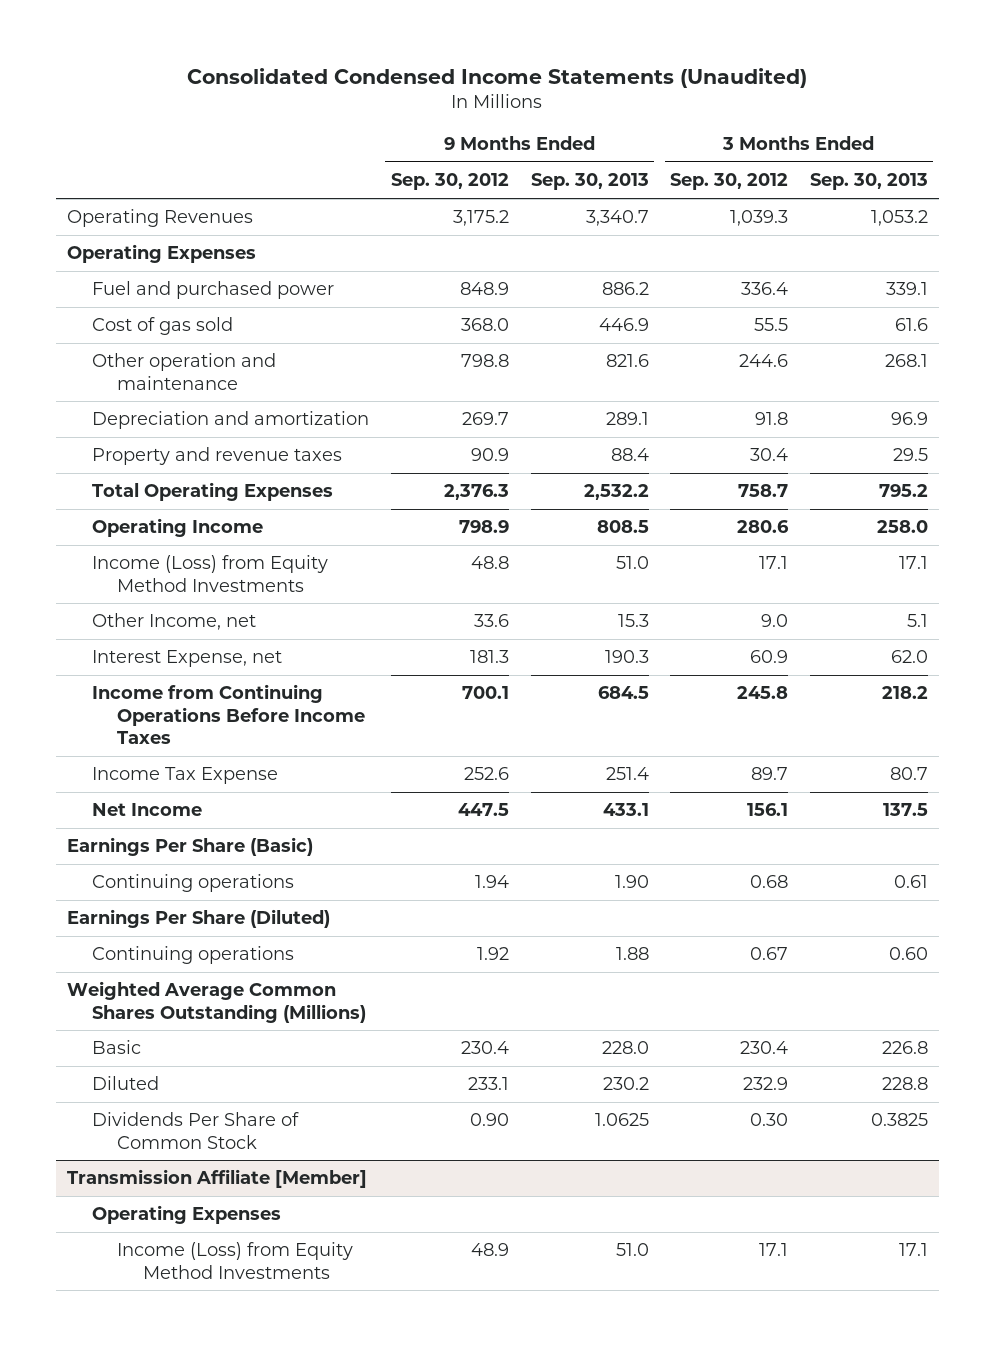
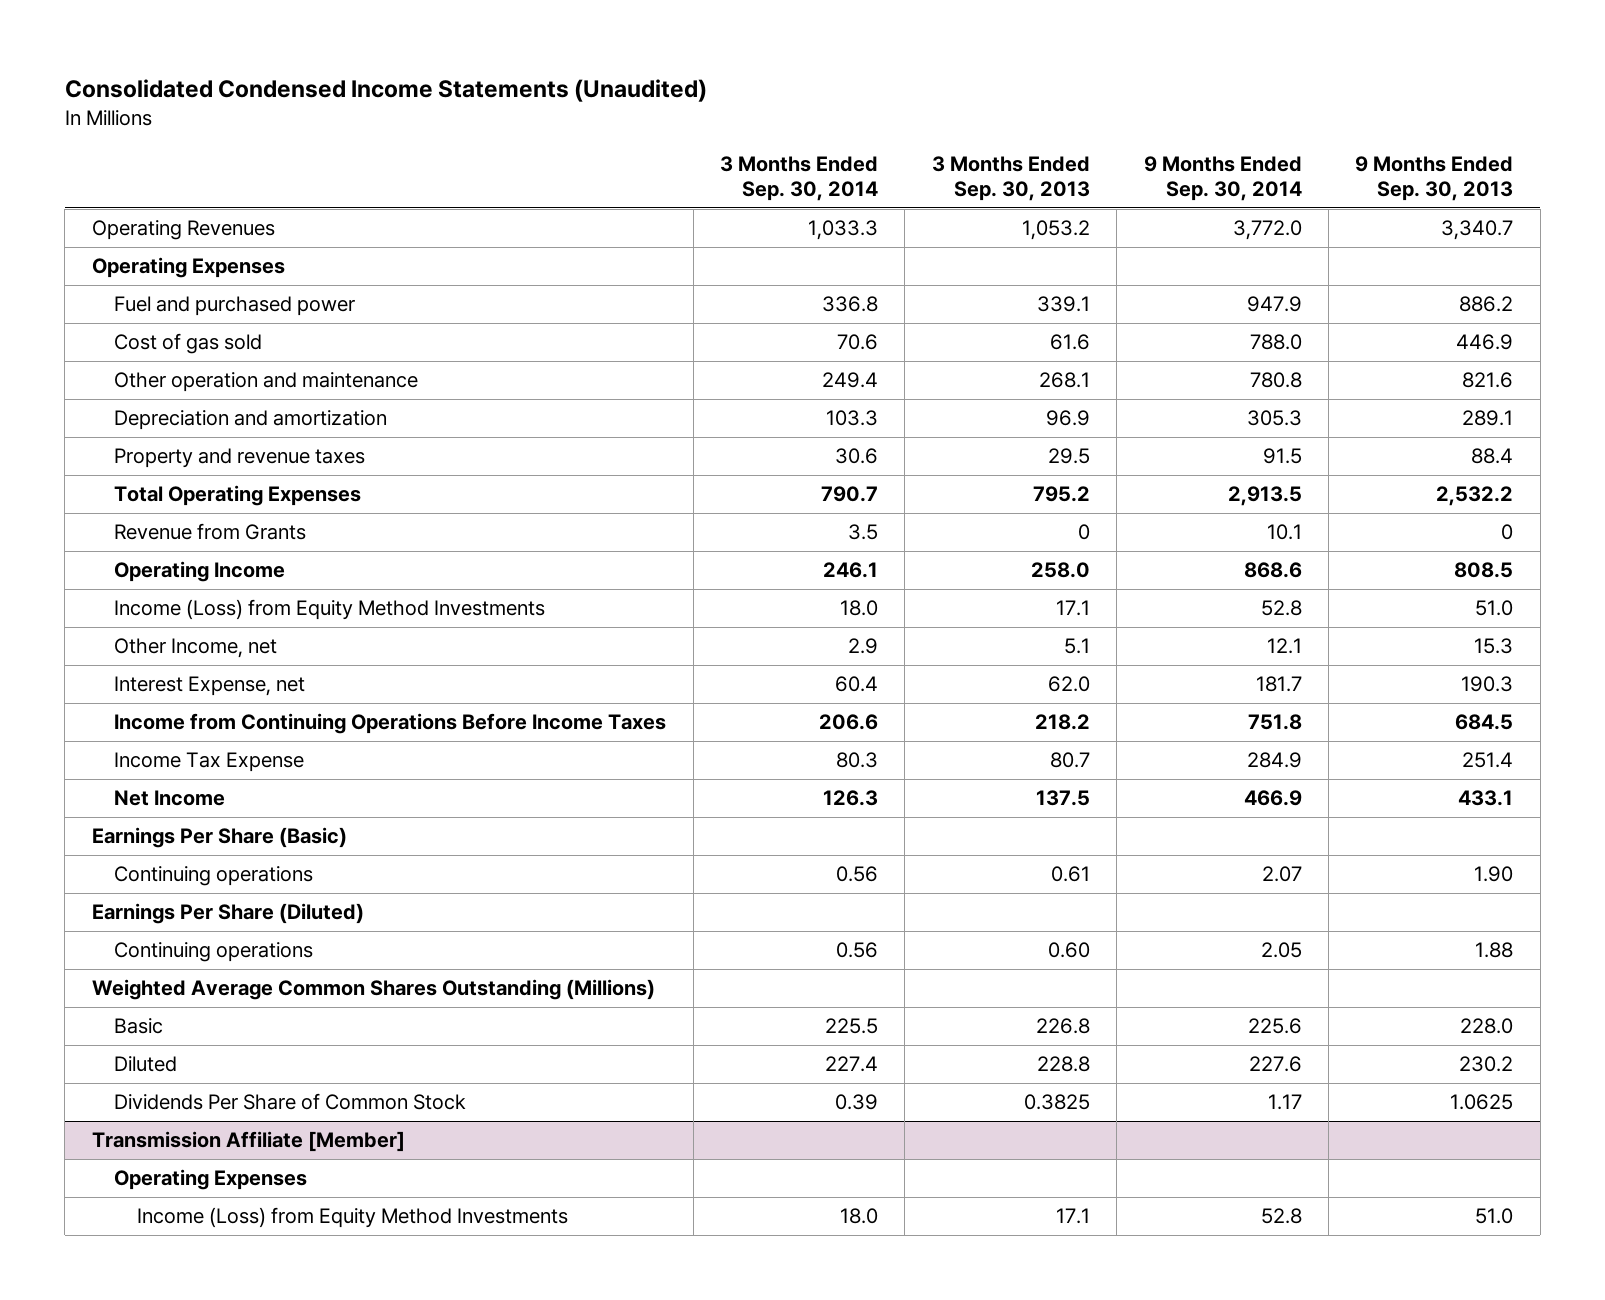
- | 9 Months Ended Sep. 30, 2012 | 9 Months Ended Sep. 30, 2013 | 3 Months Ended Sep. 30, 2012 | 3 Months Ended Sep. 30, 2013
+ | 3 Months Ended Sep. 30, 2014 | 3 Months Ended Sep. 30, 2013 | 9 Months Ended Sep. 30, 2014 | 9 Months Ended Sep. 30, 2013
+ Revenue from Grants | 3.5 | 0 | 10.1 | 0

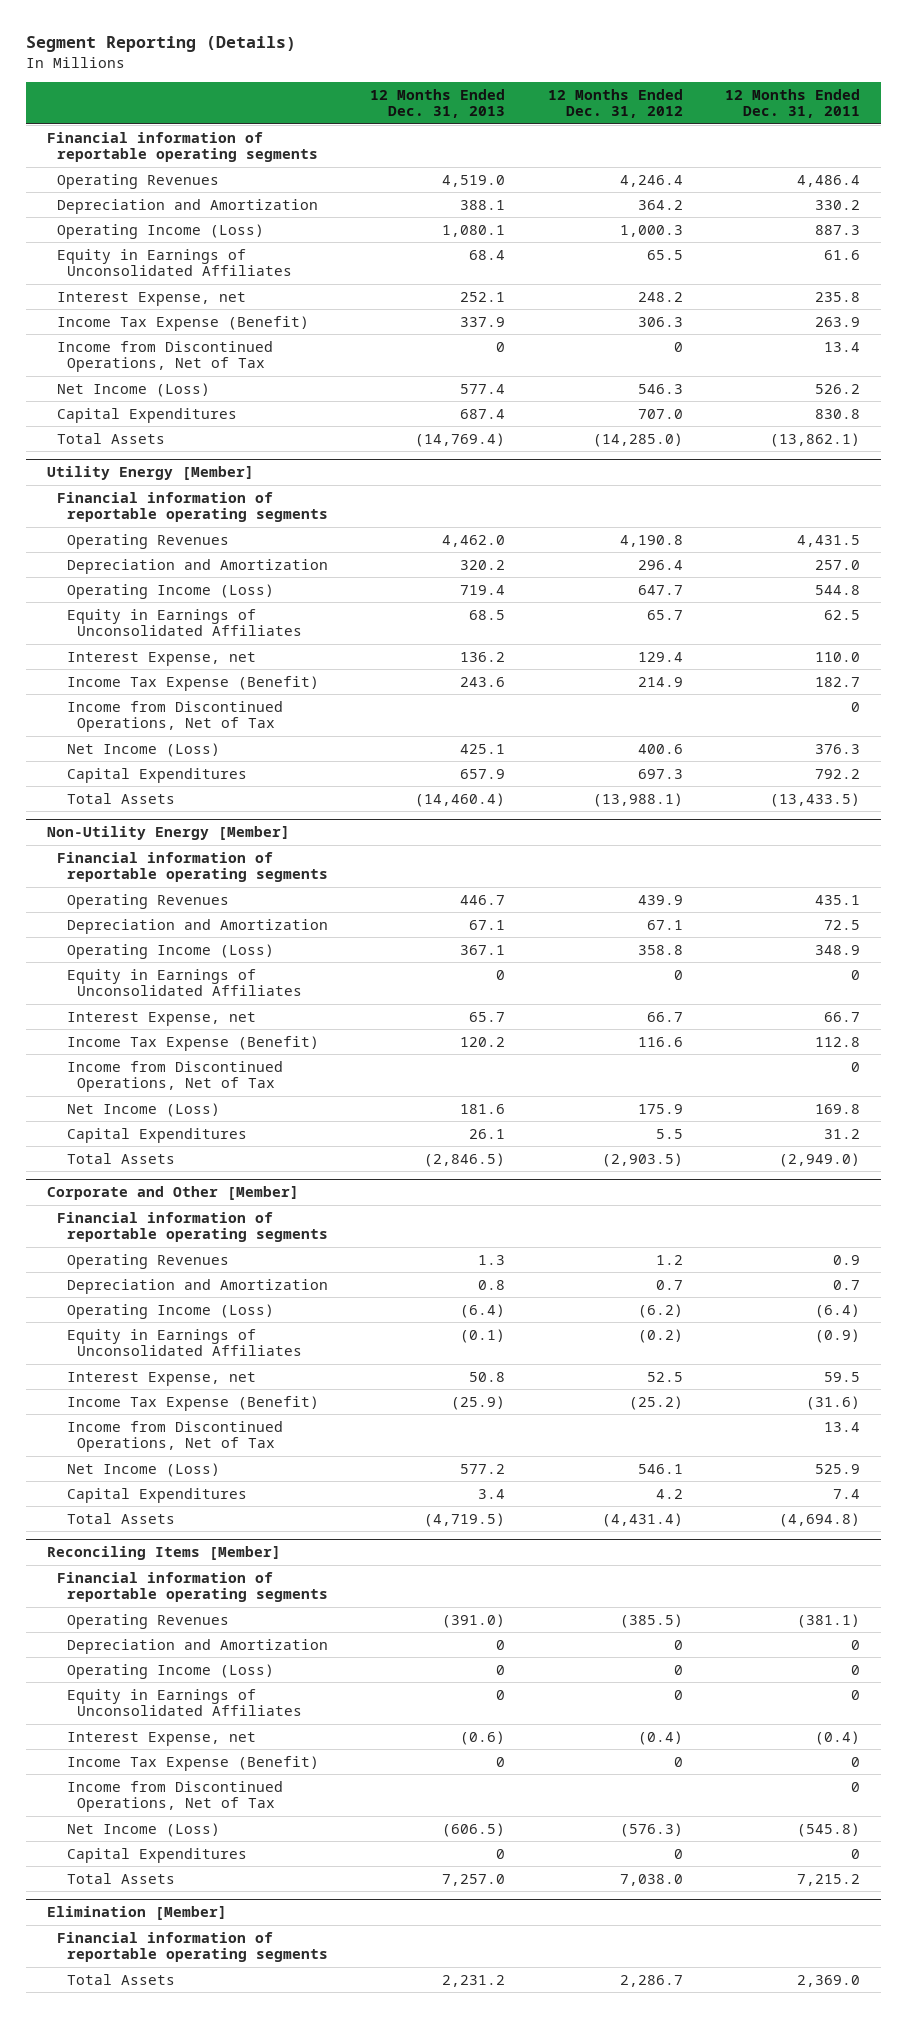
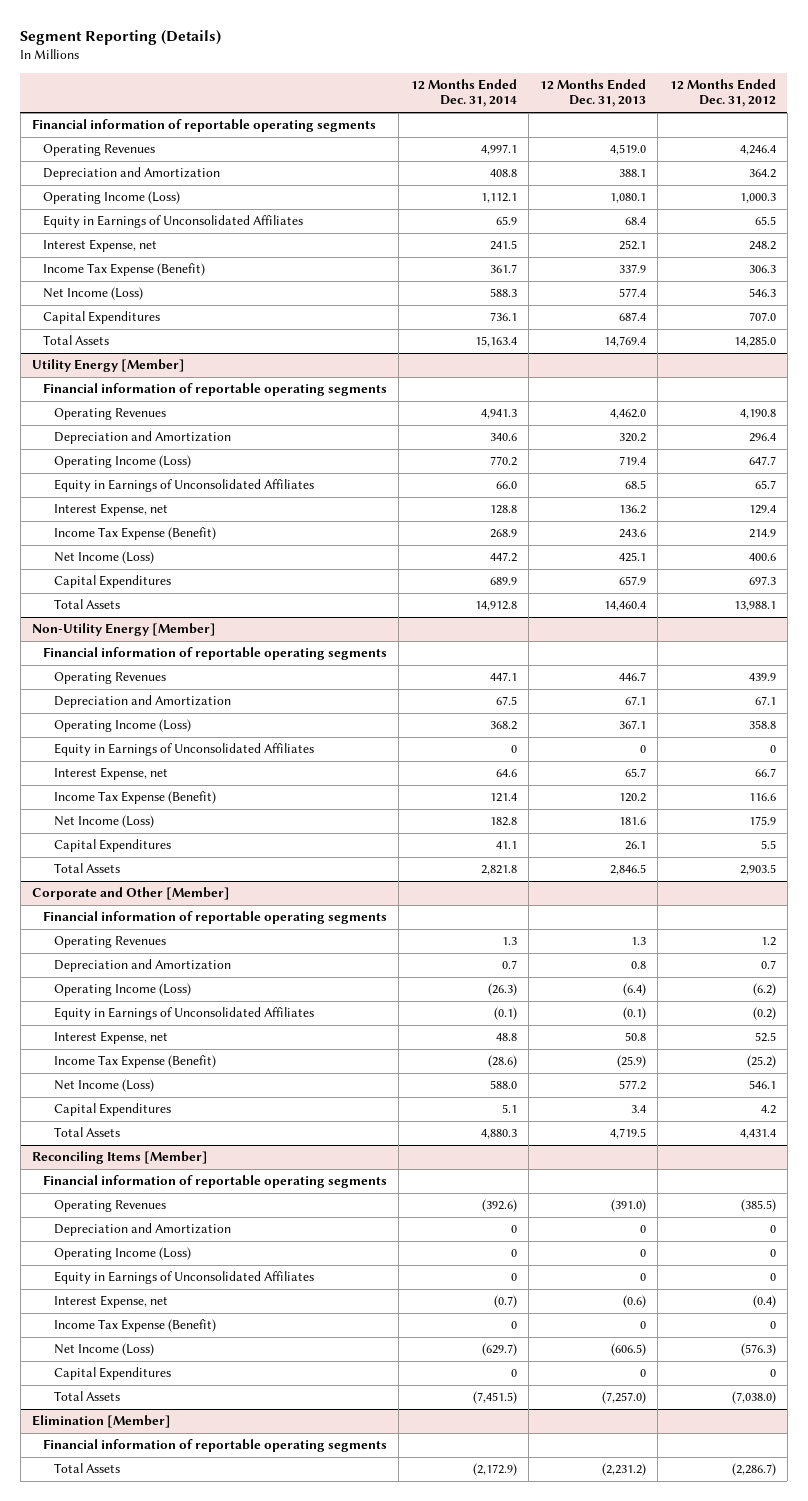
- | 12 Months Ended Dec. 31, 2013 | 12 Months Ended Dec. 31, 2012 | 12 Months Ended Dec. 31, 2011
+ | 12 Months Ended Dec. 31, 2014 | 12 Months Ended Dec. 31, 2013 | 12 Months Ended Dec. 31, 2012
- Income from Discontinued Operations, Net of Tax | 0 | 0 | 13.4
- Total Assets | (14,769.4) | (14,285.0) | (13,862.1)
+ Total Assets | 15,163.4 | 14,769.4 | 14,285.0
@ Utility Energy [Member]
- Income from Discontinued Operations, Net of Tax | | | 0
- Total Assets | (14,460.4) | (13,988.1) | (13,433.5)
+ Total Assets | 14,912.8 | 14,460.4 | 13,988.1
@ Non-Utility Energy [Member]
- Income from Discontinued Operations, Net of Tax | | | 0
- Total Assets | (2,846.5) | (2,903.5) | (2,949.0)
+ Total Assets | 2,821.8 | 2,846.5 | 2,903.5
@ Corporate and Other [Member]
- Income from Discontinued Operations, Net of Tax | | | 13.4
- Total Assets | (4,719.5) | (4,431.4) | (4,694.8)
+ Total Assets | 4,880.3 | 4,719.5 | 4,431.4
@ Reconciling Items [Member]
- Income from Discontinued Operations, Net of Tax | | | 0
- Total Assets | 7,257.0 | 7,038.0 | 7,215.2
+ Total Assets | (7,451.5) | (7,257.0) | (7,038.0)
@ Elimination [Member]
- Total Assets | 2,231.2 | 2,286.7 | 2,369.0
+ Total Assets | (2,172.9) | (2,231.2) | (2,286.7)

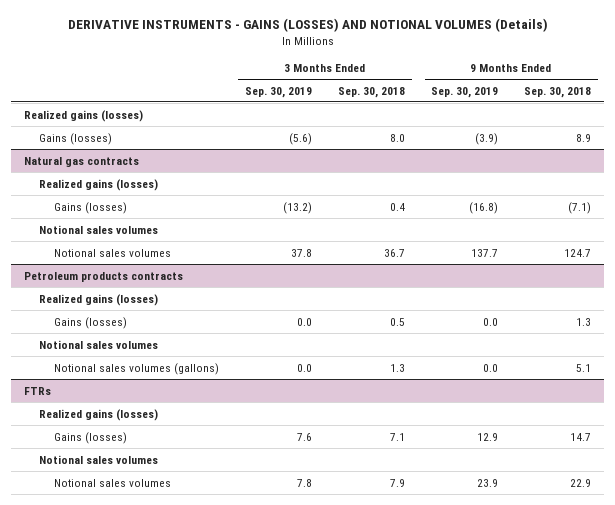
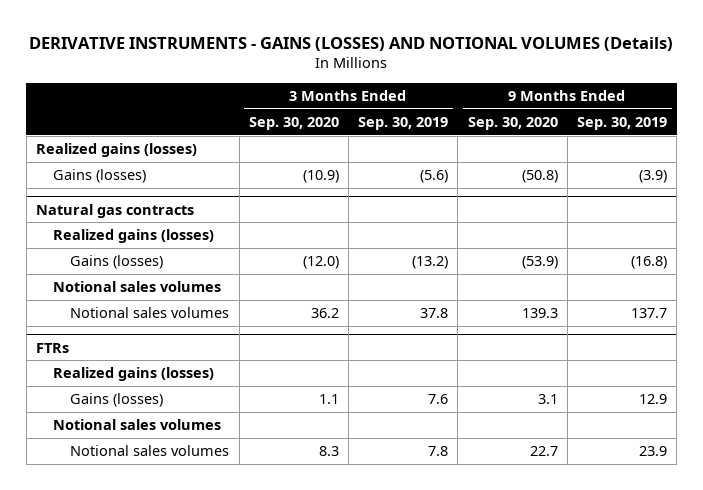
- | 3 Months Ended Sep. 30, 2019 | 3 Months Ended Sep. 30, 2018 | 9 Months Ended Sep. 30, 2019 | 9 Months Ended Sep. 30, 2018
+ | 3 Months Ended Sep. 30, 2020 | 3 Months Ended Sep. 30, 2019 | 9 Months Ended Sep. 30, 2020 | 9 Months Ended Sep. 30, 2019
- Petroleum products contracts
- Realized gains (losses)
- Gains (losses) | 0.0 | 0.5 | 0.0 | 1.3
- Notional sales volumes
- Notional sales volumes (gallons) | 0.0 | 1.3 | 0.0 | 5.1

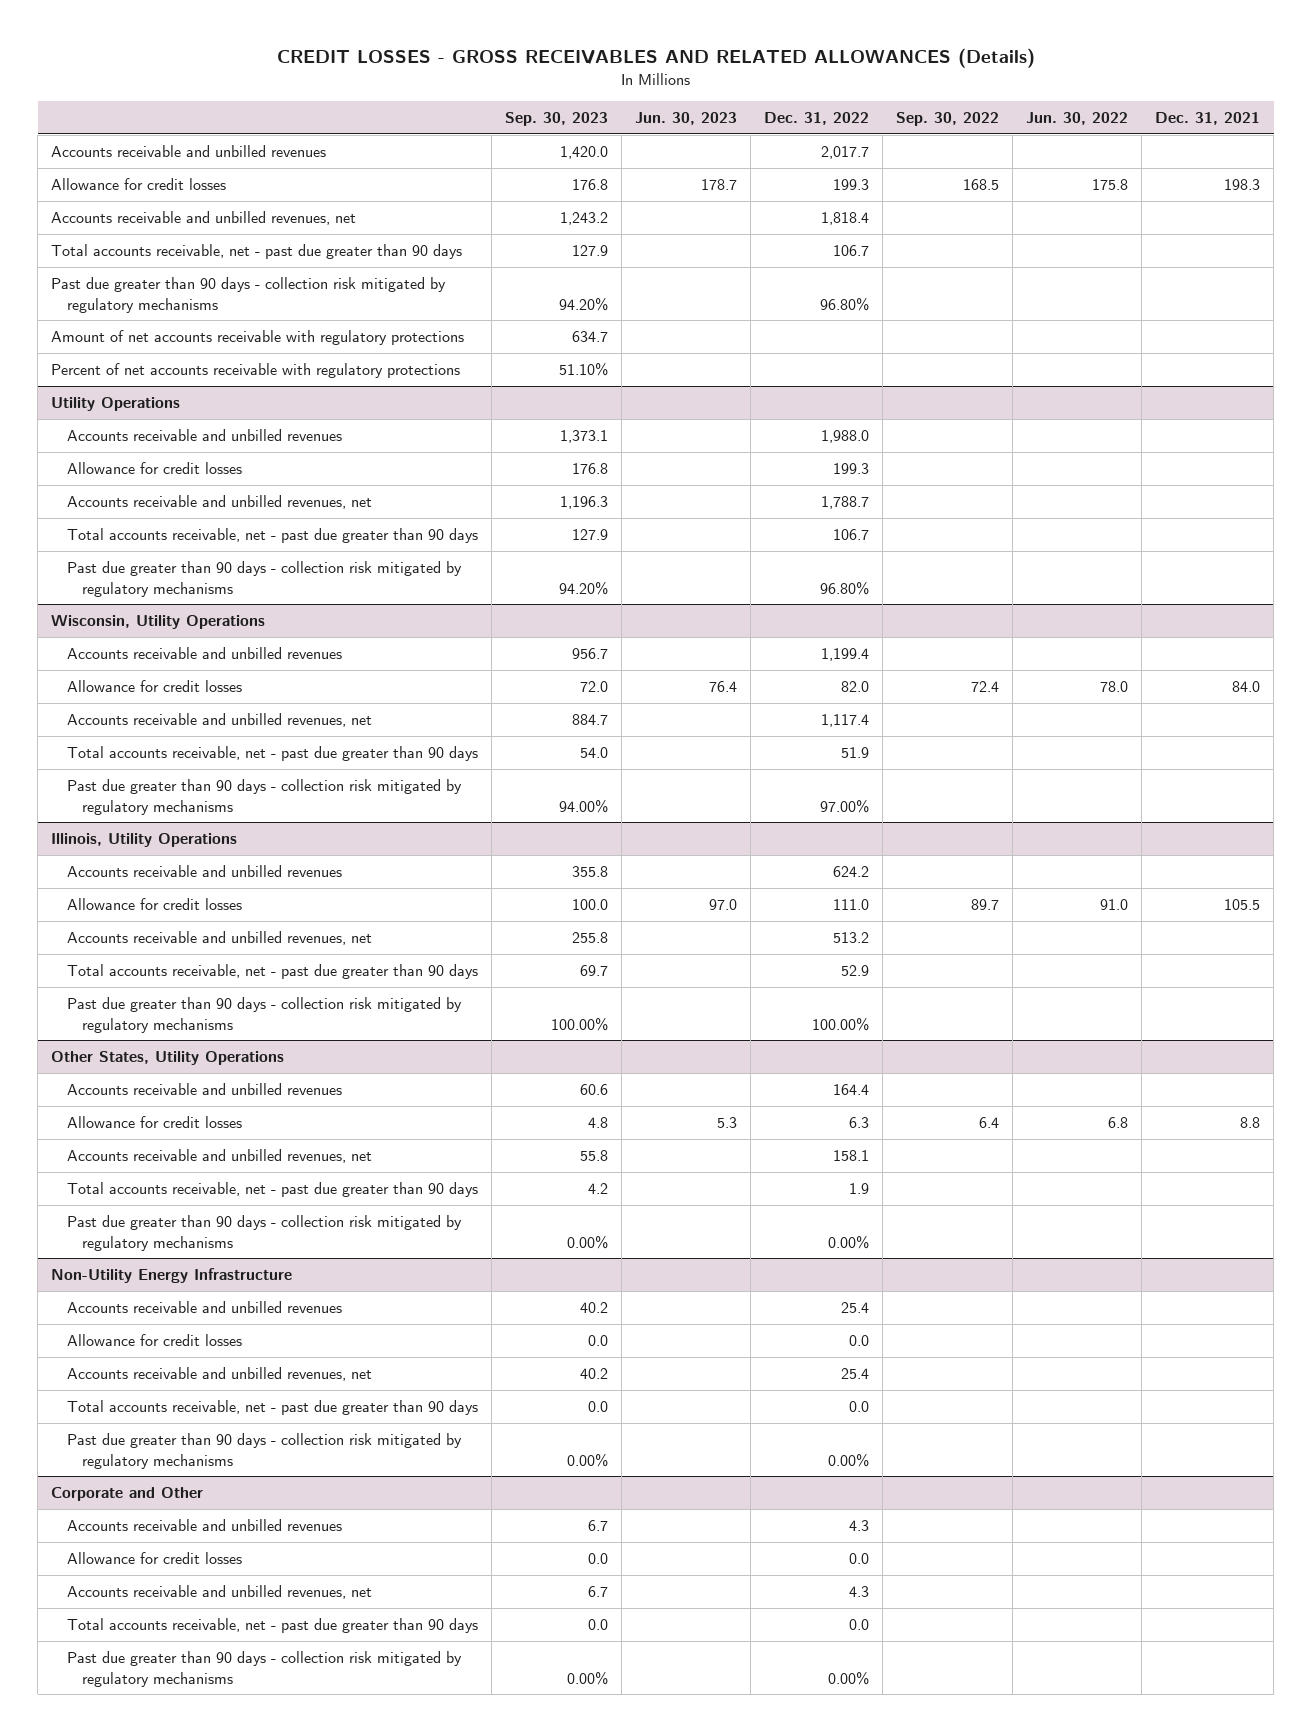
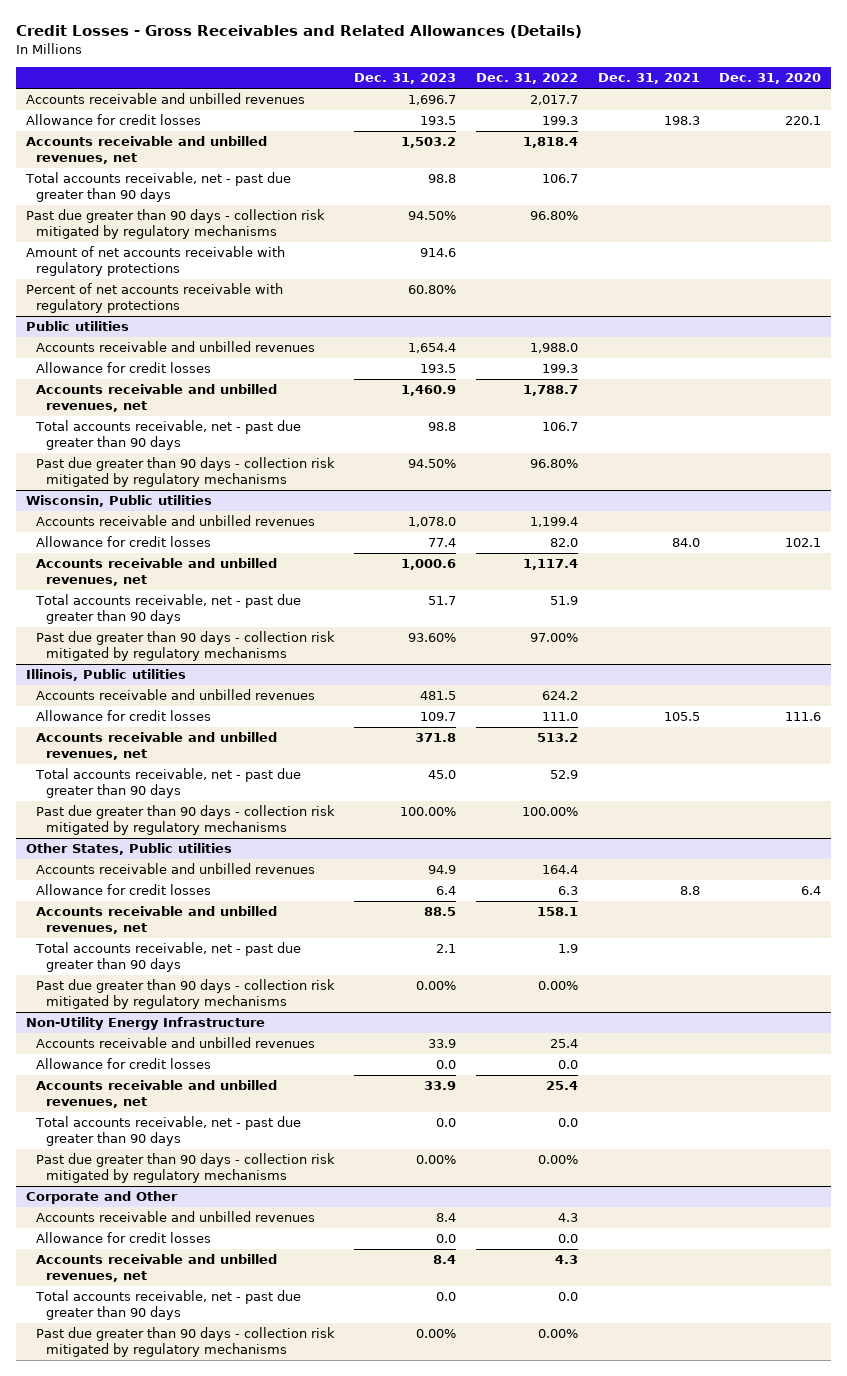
- CREDIT LOSSES - GROSS RECEIVABLES AND RELATED ALLOWANCES (Details)
+ Credit Losses - Gross Receivables and Related Allowances (Details)
- | Sep. 30, 2023 | Jun. 30, 2023 | Dec. 31, 2022 | Sep. 30, 2022 | Jun. 30, 2022 | Dec. 31, 2021
+ | Dec. 31, 2023 | Dec. 31, 2022 | Dec. 31, 2021 | Dec. 31, 2020
- Utility Operations
+ Public utilities
- Wisconsin, Utility Operations
+ Wisconsin, Public utilities
- Illinois, Utility Operations
+ Illinois, Public utilities
- Other States, Utility Operations
+ Other States, Public utilities

